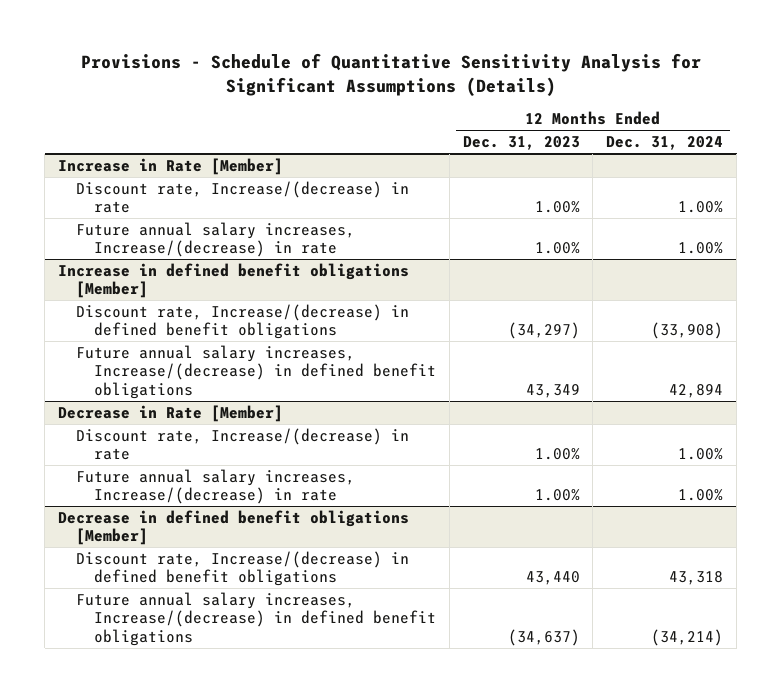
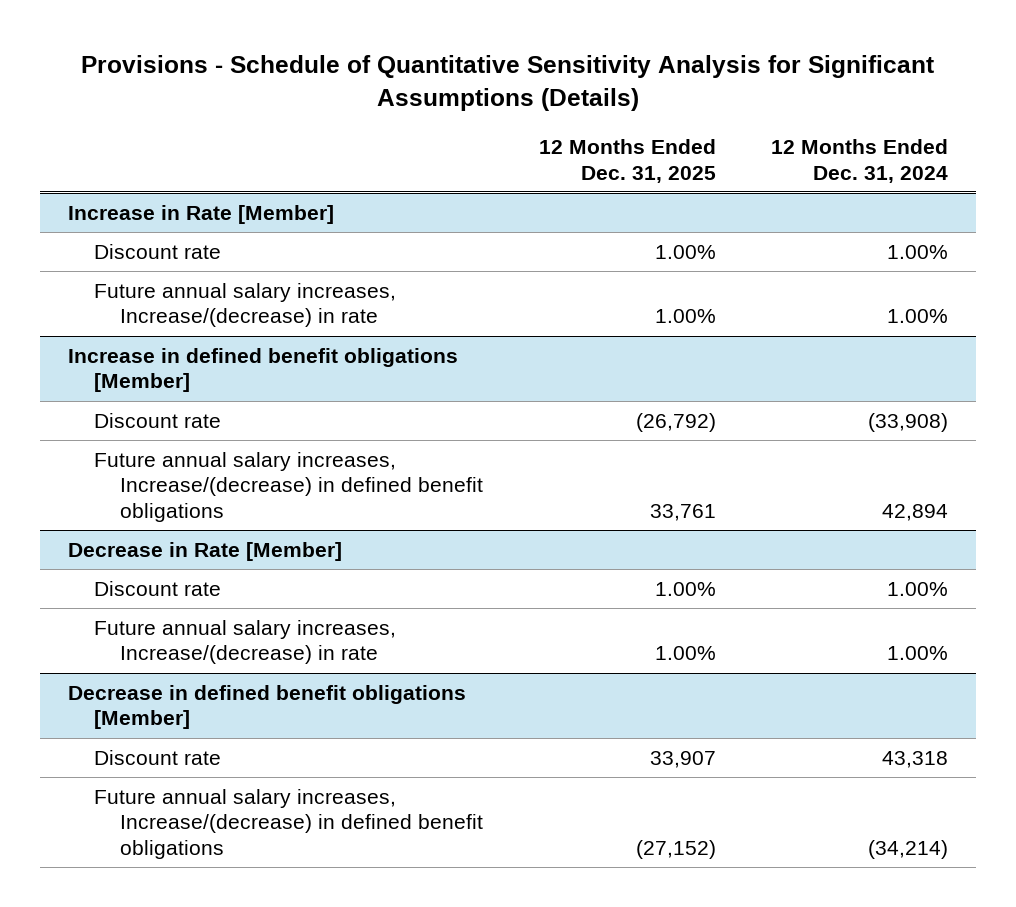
- | 12 Months Ended Dec. 31, 2023 | 12 Months Ended Dec. 31, 2024
+ | 12 Months Ended Dec. 31, 2025 | 12 Months Ended Dec. 31, 2024
@ Increase in Rate [Member]
- Discount rate, Increase/(decrease) in rate | 1.00% | 1.00%
+ Discount rate | 1.00% | 1.00%
@ Increase in defined benefit obligations [Member]
- Discount rate, Increase/(decrease) in defined benefit obligations | (34,297) | (33,908)
+ Discount rate | (26,792) | (33,908)
@ Decrease in Rate [Member]
- Discount rate, Increase/(decrease) in rate | 1.00% | 1.00%
+ Discount rate | 1.00% | 1.00%
@ Decrease in defined benefit obligations [Member]
- Discount rate, Increase/(decrease) in defined benefit obligations | 43,440 | 43,318
+ Discount rate | 33,907 | 43,318

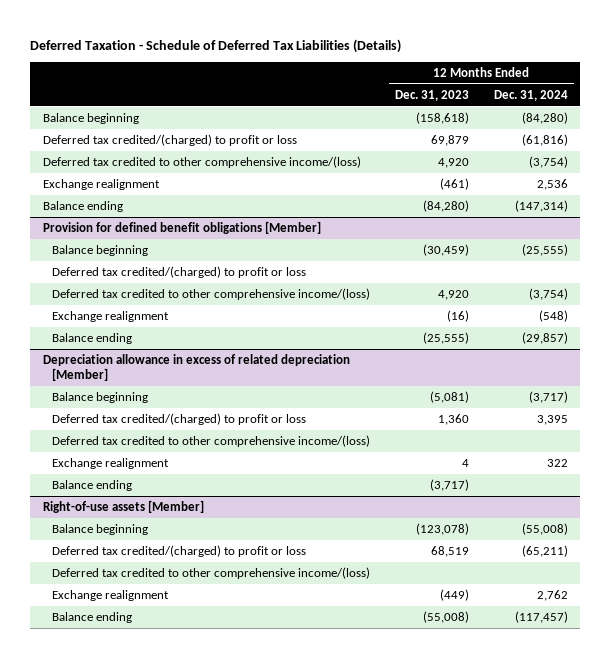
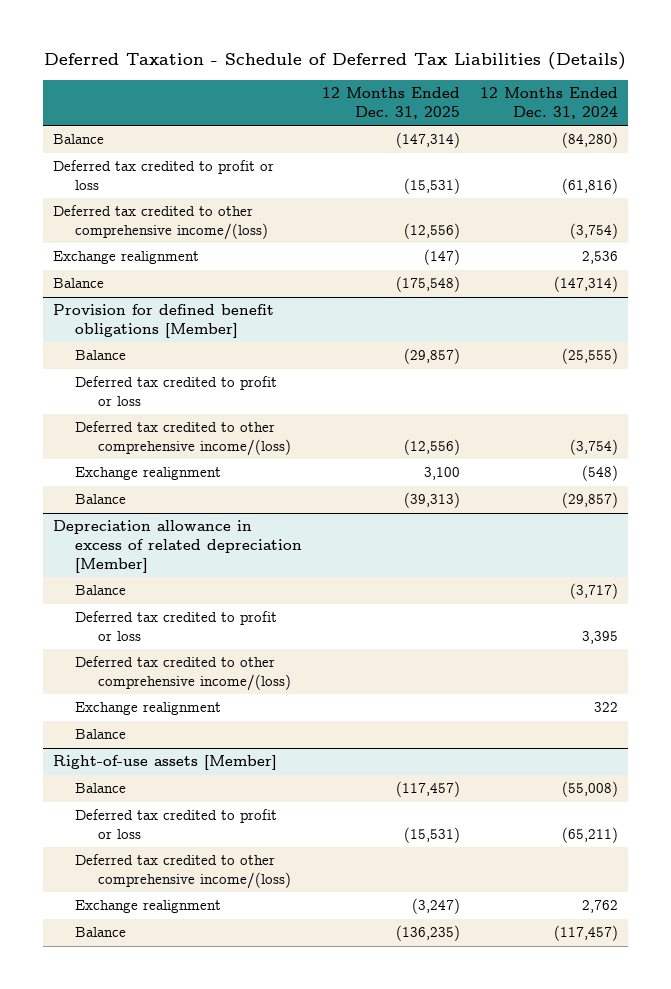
- | 12 Months Ended Dec. 31, 2023 | 12 Months Ended Dec. 31, 2024
+ | 12 Months Ended Dec. 31, 2025 | 12 Months Ended Dec. 31, 2024
- Balance beginning | (158,618) | (84,280)
- Deferred tax credited/(charged) to profit or loss | 69,879 | (61,816)
+ Balance | (147,314) | (84,280)
+ Deferred tax credited to profit or loss | (15,531) | (61,816)
- Balance ending | (84,280) | (147,314)
+ Balance | (175,548) | (147,314)
@ Provision for defined benefit obligations [Member]
- Balance beginning | (30,459) | (25,555)
- Deferred tax credited/(charged) to profit or loss
+ Balance | (29,857) | (25,555)
+ Deferred tax credited to profit or loss
- Balance ending | (25,555) | (29,857)
+ Balance | (39,313) | (29,857)
@ Depreciation allowance in excess of related depreciation [Member]
- Balance beginning | (5,081) | (3,717)
- Deferred tax credited/(charged) to profit or loss | 1,360 | 3,395
+ Balance | | (3,717)
+ Deferred tax credited to profit or loss | | 3,395
- Balance ending | (3,717) |
+ Balance
@ Right-of-use assets [Member]
- Balance beginning | (123,078) | (55,008)
- Deferred tax credited/(charged) to profit or loss | 68,519 | (65,211)
+ Balance | (117,457) | (55,008)
+ Deferred tax credited to profit or loss | (15,531) | (65,211)
- Balance ending | (55,008) | (117,457)
+ Balance | (136,235) | (117,457)

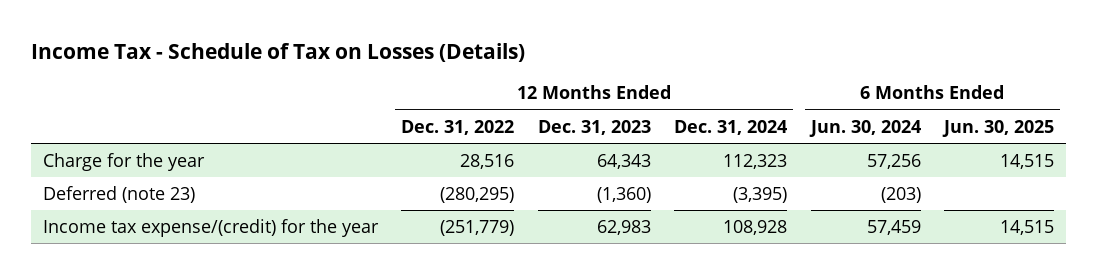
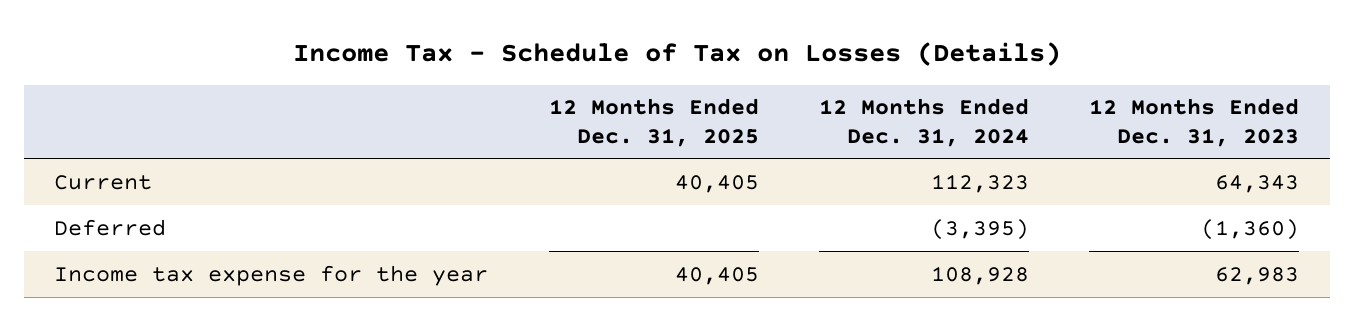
- | 12 Months Ended Dec. 31, 2022 | 12 Months Ended Dec. 31, 2023 | 12 Months Ended Dec. 31, 2024 | 6 Months Ended Jun. 30, 2024 | 6 Months Ended Jun. 30, 2025
+ | 12 Months Ended Dec. 31, 2025 | 12 Months Ended Dec. 31, 2024 | 12 Months Ended Dec. 31, 2023
- Charge for the year | 28,516 | 64,343 | 112,323 | 57,256 | 14,515
- Deferred (note 23) | (280,295) | (1,360) | (3,395) | (203) |
- Income tax expense/(credit) for the year | (251,779) | 62,983 | 108,928 | 57,459 | 14,515
+ Current | 40,405 | 112,323 | 64,343
+ Deferred | | (3,395) | (1,360)
+ Income tax expense for the year | 40,405 | 108,928 | 62,983

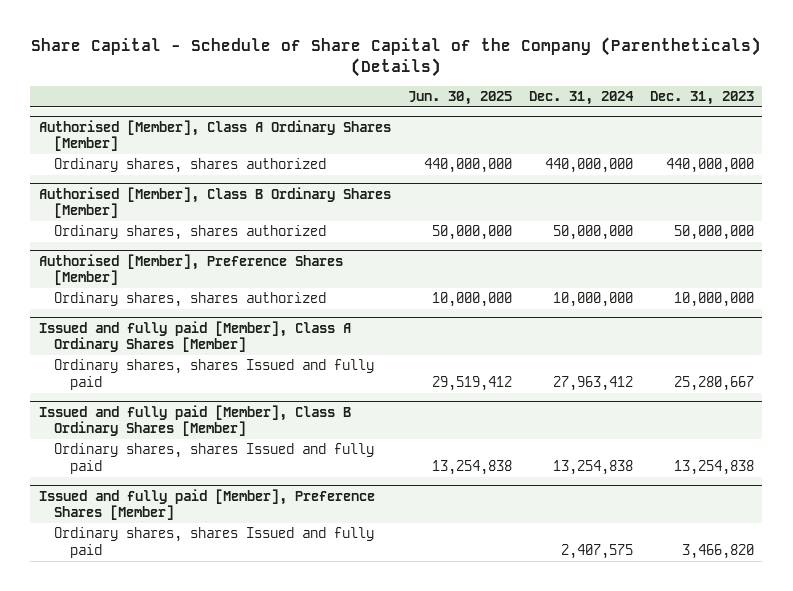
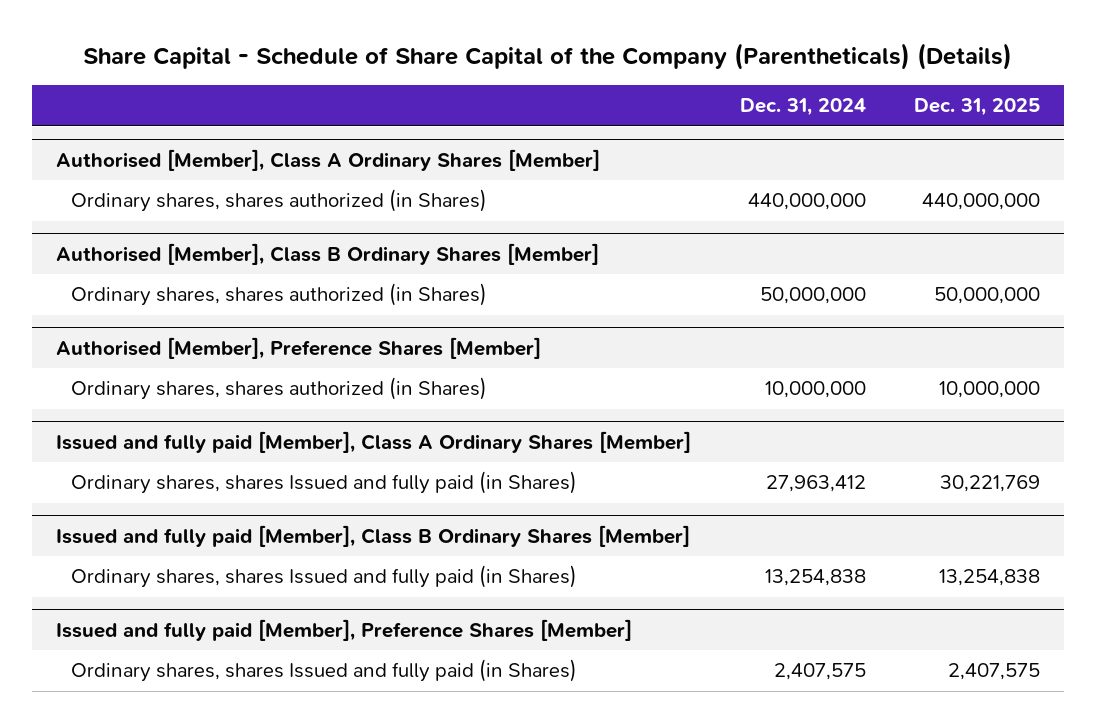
- | Jun. 30, 2025 | Dec. 31, 2024 | Dec. 31, 2023
+ | Dec. 31, 2024 | Dec. 31, 2025
@ Authorised [Member], Class A Ordinary Shares [Member]
- Ordinary shares, shares authorized | 440,000,000 | 440,000,000 | 440,000,000
+ Ordinary shares, shares authorized (in Shares) | 440,000,000 | 440,000,000
@ Authorised [Member], Class B Ordinary Shares [Member]
- Ordinary shares, shares authorized | 50,000,000 | 50,000,000 | 50,000,000
+ Ordinary shares, shares authorized (in Shares) | 50,000,000 | 50,000,000
@ Authorised [Member], Preference Shares [Member]
- Ordinary shares, shares authorized | 10,000,000 | 10,000,000 | 10,000,000
+ Ordinary shares, shares authorized (in Shares) | 10,000,000 | 10,000,000
@ Issued and fully paid [Member], Class A Ordinary Shares [Member]
- Ordinary shares, shares Issued and fully paid | 29,519,412 | 27,963,412 | 25,280,667
+ Ordinary shares, shares Issued and fully paid (in Shares) | 27,963,412 | 30,221,769
@ Issued and fully paid [Member], Class B Ordinary Shares [Member]
- Ordinary shares, shares Issued and fully paid | 13,254,838 | 13,254,838 | 13,254,838
+ Ordinary shares, shares Issued and fully paid (in Shares) | 13,254,838 | 13,254,838
@ Issued and fully paid [Member], Preference Shares [Member]
- Ordinary shares, shares Issued and fully paid | | 2,407,575 | 3,466,820
+ Ordinary shares, shares Issued and fully paid (in Shares) | 2,407,575 | 2,407,575

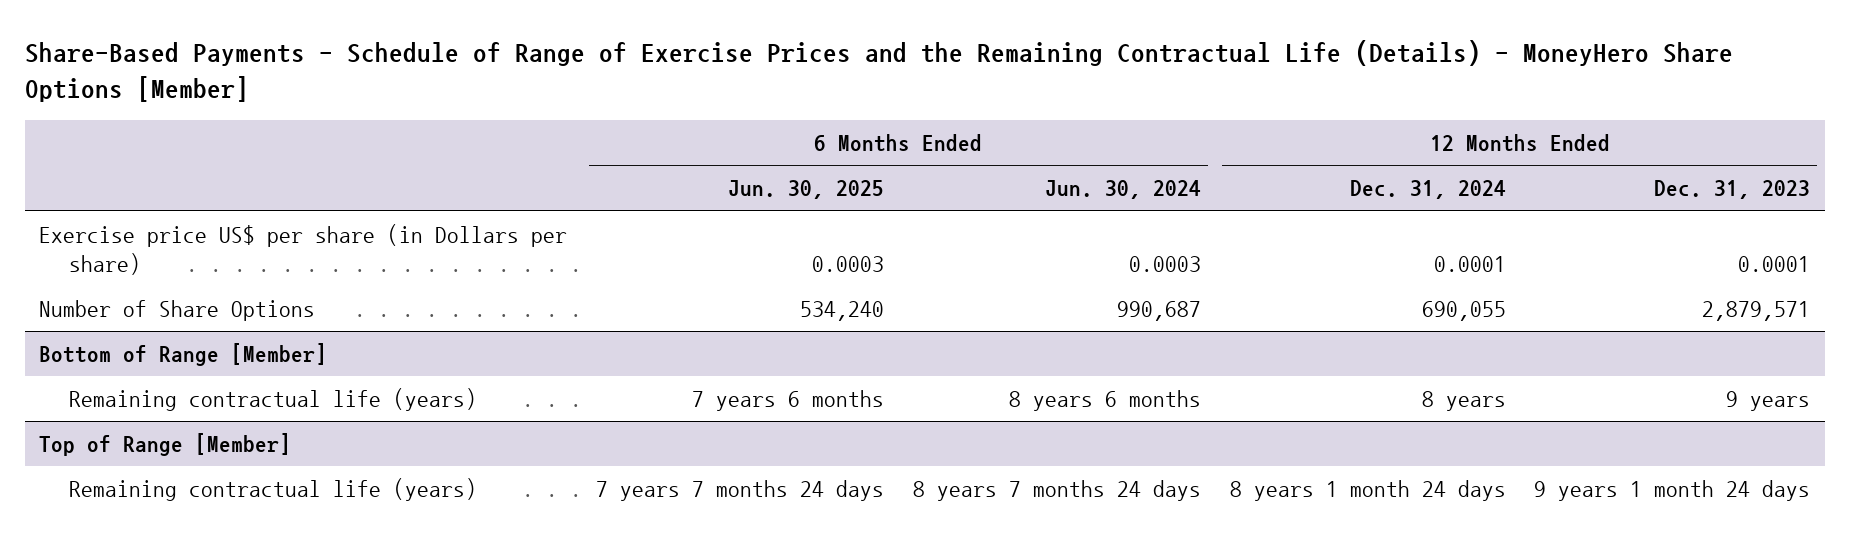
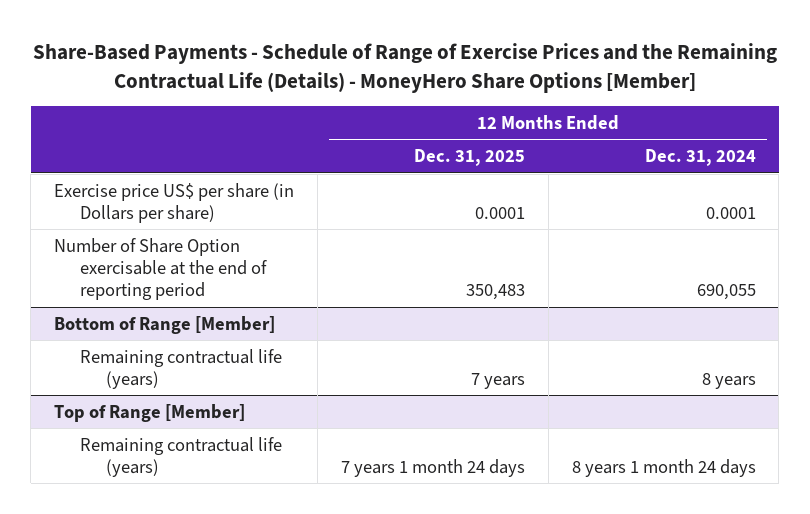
- | 6 Months Ended Jun. 30, 2025 | 6 Months Ended Jun. 30, 2024 | 12 Months Ended Dec. 31, 2024 | 12 Months Ended Dec. 31, 2023
+ | 12 Months Ended Dec. 31, 2025 | 12 Months Ended Dec. 31, 2024
- Number of Share Options | 534,240 | 990,687 | 690,055 | 2,879,571
+ Number of Share Option exercisable at the end of reporting period | 350,483 | 690,055

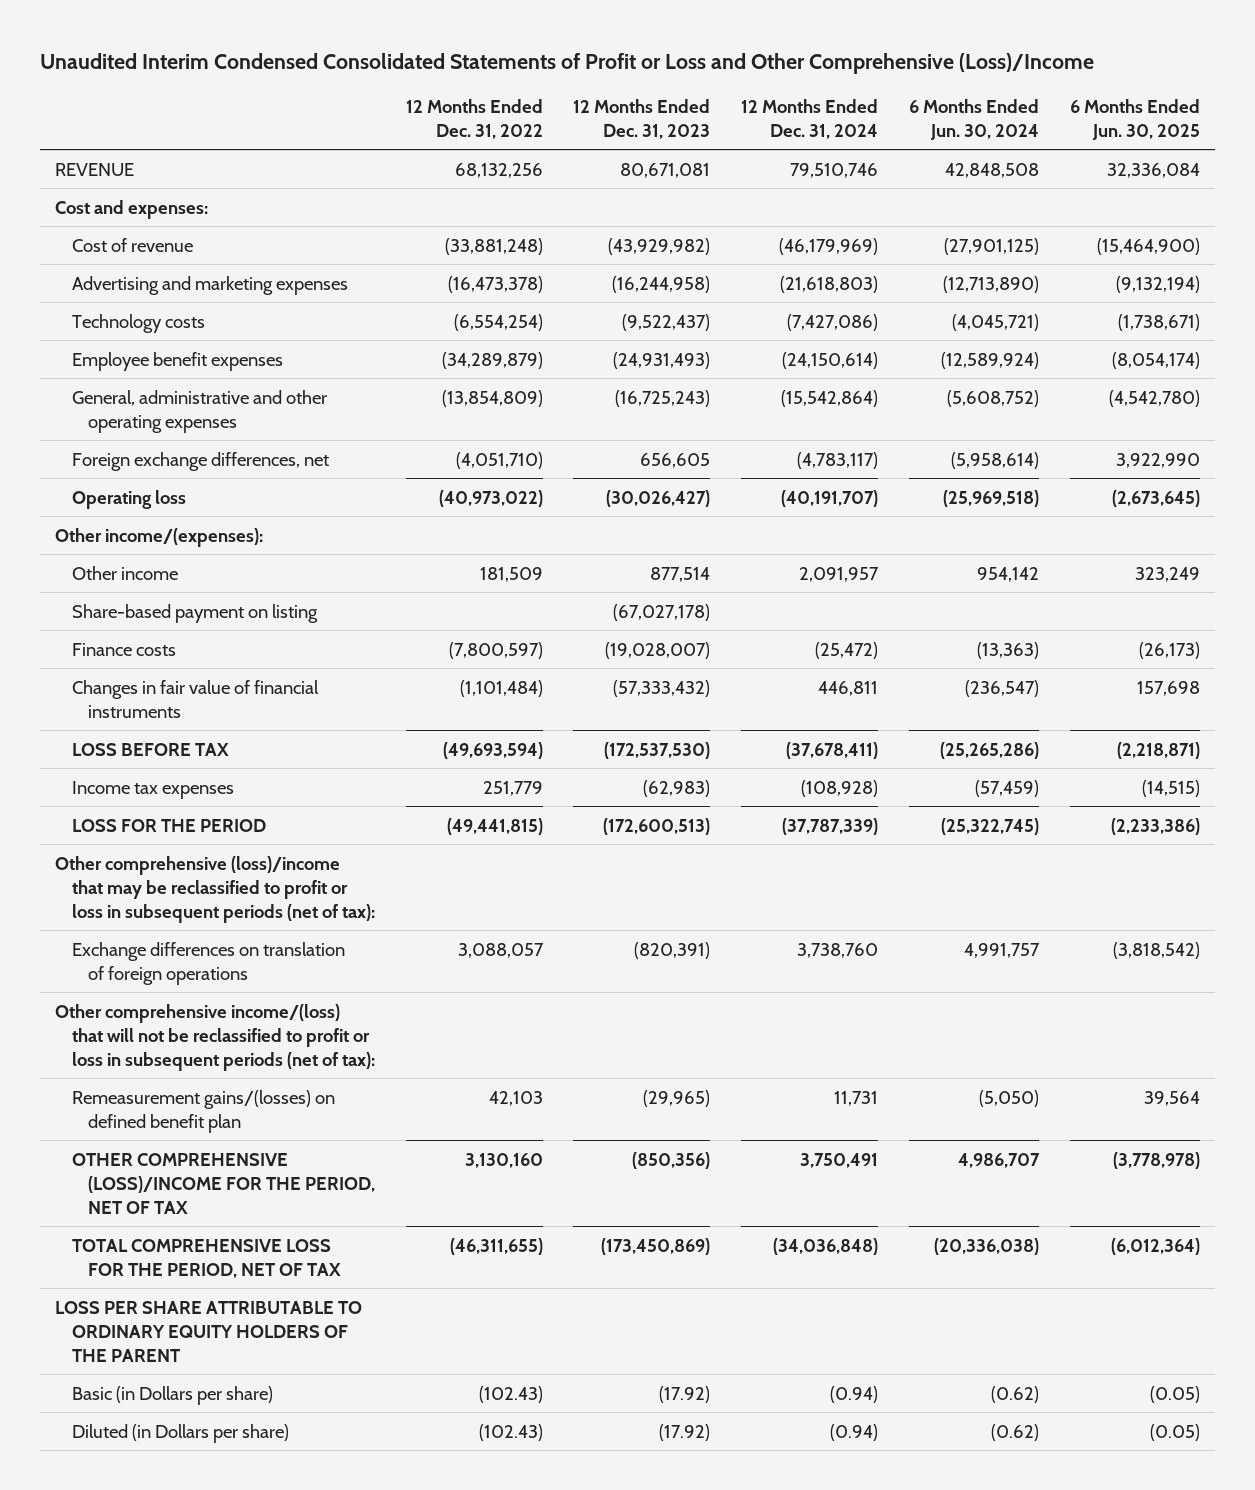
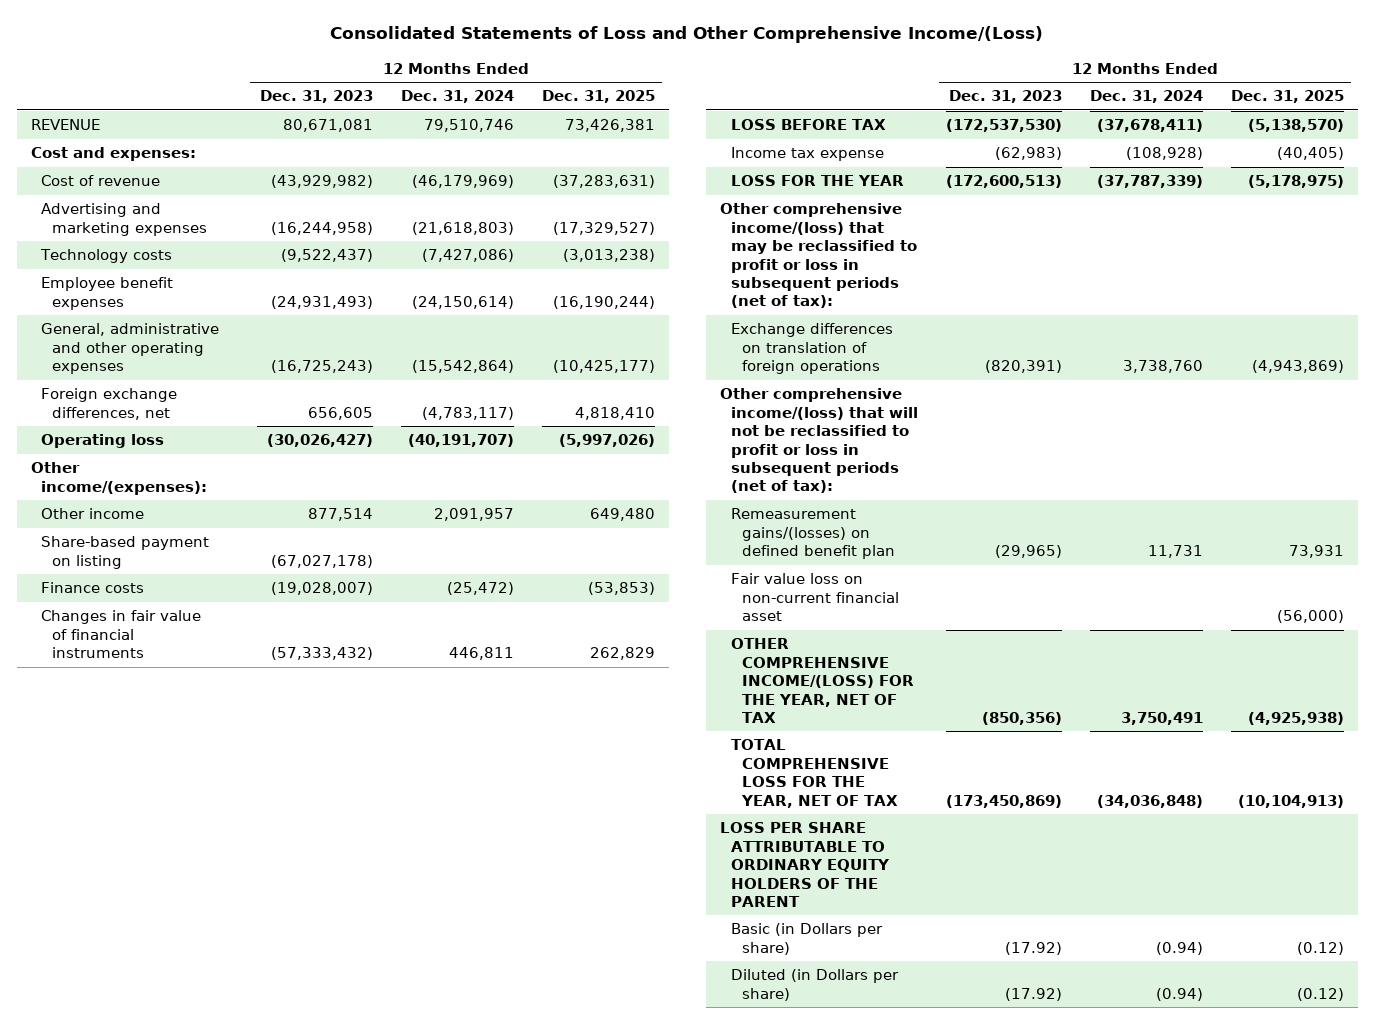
- Unaudited Interim Condensed Consolidated Statements of Profit or Loss and Other Comprehensive (Loss)/Income
+ Consolidated Statements of Loss and Other Comprehensive Income/(Loss)
- | 12 Months Ended Dec. 31, 2022 | 12 Months Ended Dec. 31, 2023 | 12 Months Ended Dec. 31, 2024 | 6 Months Ended Jun. 30, 2024 | 6 Months Ended Jun. 30, 2025
+ | 12 Months Ended Dec. 31, 2023 | 12 Months Ended Dec. 31, 2024 | 12 Months Ended Dec. 31, 2025
- Income tax expenses | 251,779 | (62,983) | (108,928) | (57,459) | (14,515)
- LOSS FOR THE PERIOD | (49,441,815) | (172,600,513) | (37,787,339) | (25,322,745) | (2,233,386)
- Other comprehensive (loss)/income that may be reclassified to profit or loss in subsequent periods (net of tax):
+ Income tax expense | (62,983) | (108,928) | (40,405)
+ LOSS FOR THE YEAR | (172,600,513) | (37,787,339) | (5,178,975)
+ Other comprehensive income/(loss) that may be reclassified to profit or loss in subsequent periods (net of tax):
- OTHER COMPREHENSIVE (LOSS)/INCOME FOR THE PERIOD, NET OF TAX | 3,130,160 | (850,356) | 3,750,491 | 4,986,707 | (3,778,978)
- TOTAL COMPREHENSIVE LOSS FOR THE PERIOD, NET OF TAX | (46,311,655) | (173,450,869) | (34,036,848) | (20,336,038) | (6,012,364)
+ Fair value loss on non-current financial asset | | | (56,000)
+ OTHER COMPREHENSIVE INCOME/(LOSS) FOR THE YEAR, NET OF TAX | (850,356) | 3,750,491 | (4,925,938)
+ TOTAL COMPREHENSIVE LOSS FOR THE YEAR, NET OF TAX | (173,450,869) | (34,036,848) | (10,104,913)

